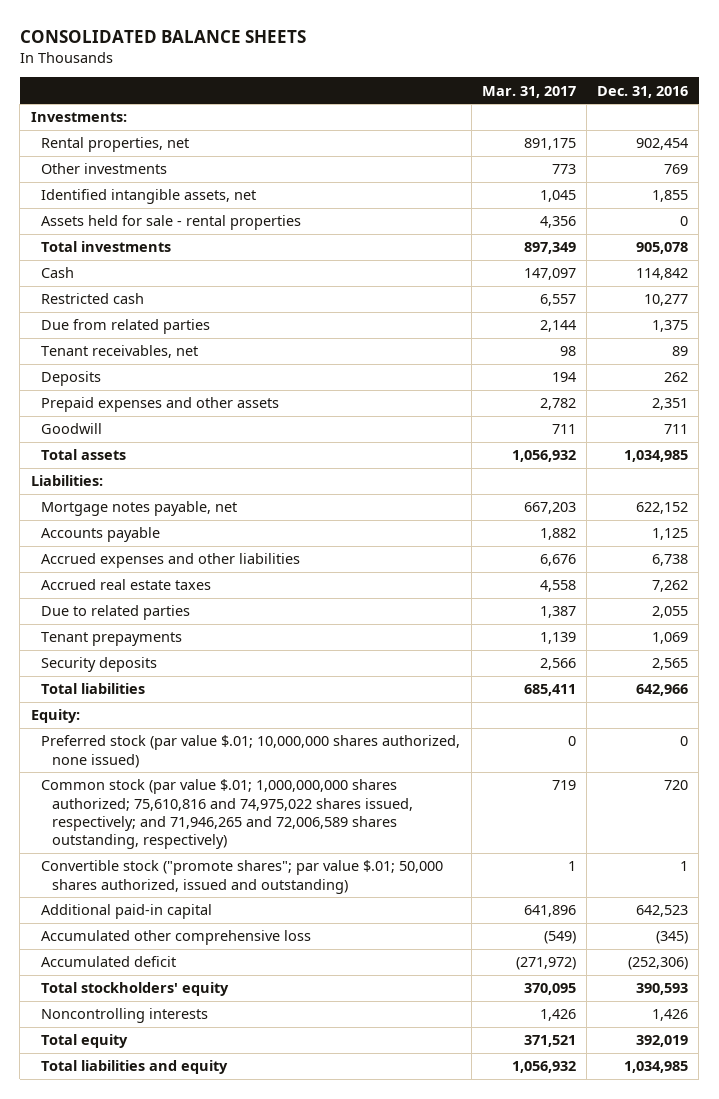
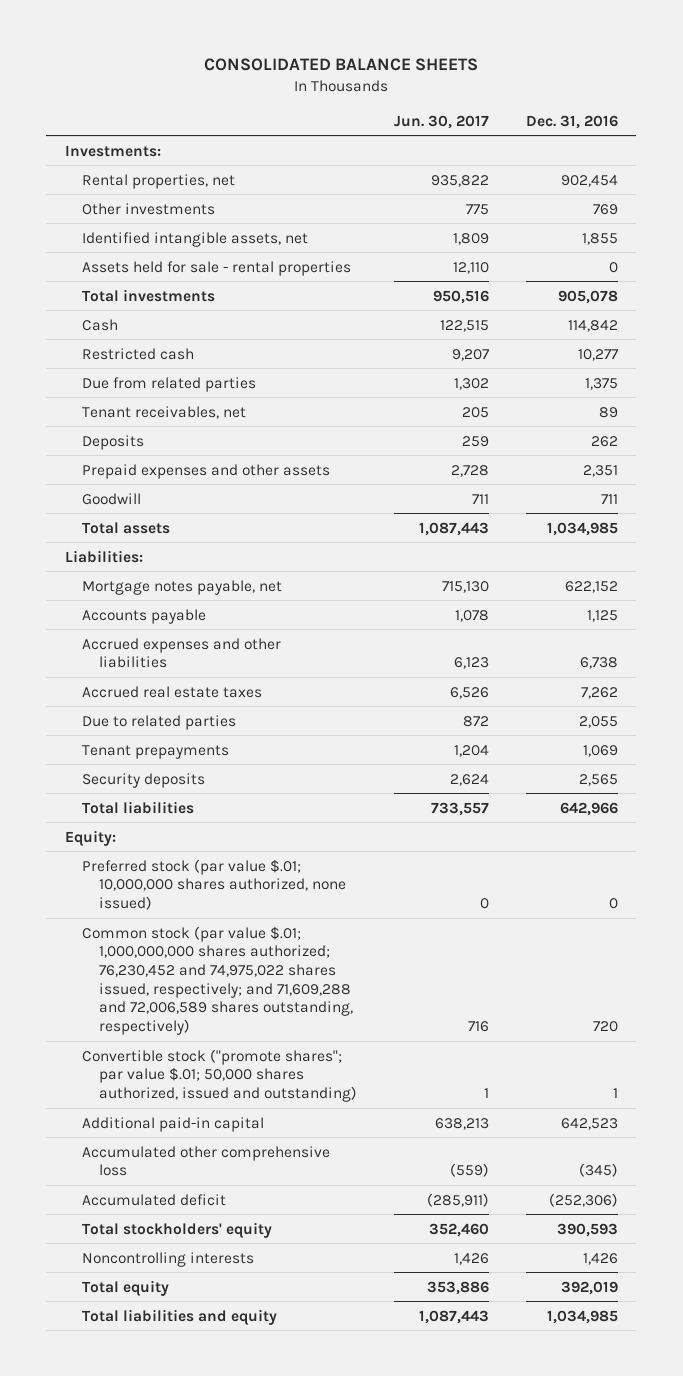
- | Mar. 31, 2017 | Dec. 31, 2016
+ | Jun. 30, 2017 | Dec. 31, 2016
- Common stock (par value $.01; 1,000,000,000 shares authorized; 75,610,816 and 74,975,022 shares issued, respectively; and 71,946,265 and 72,006,589 shares outstanding, respectively) | 719 | 720
+ Common stock (par value $.01; 1,000,000,000 shares authorized; 76,230,452 and 74,975,022 shares issued, respectively; and 71,609,288 and 72,006,589 shares outstanding, respectively) | 716 | 720

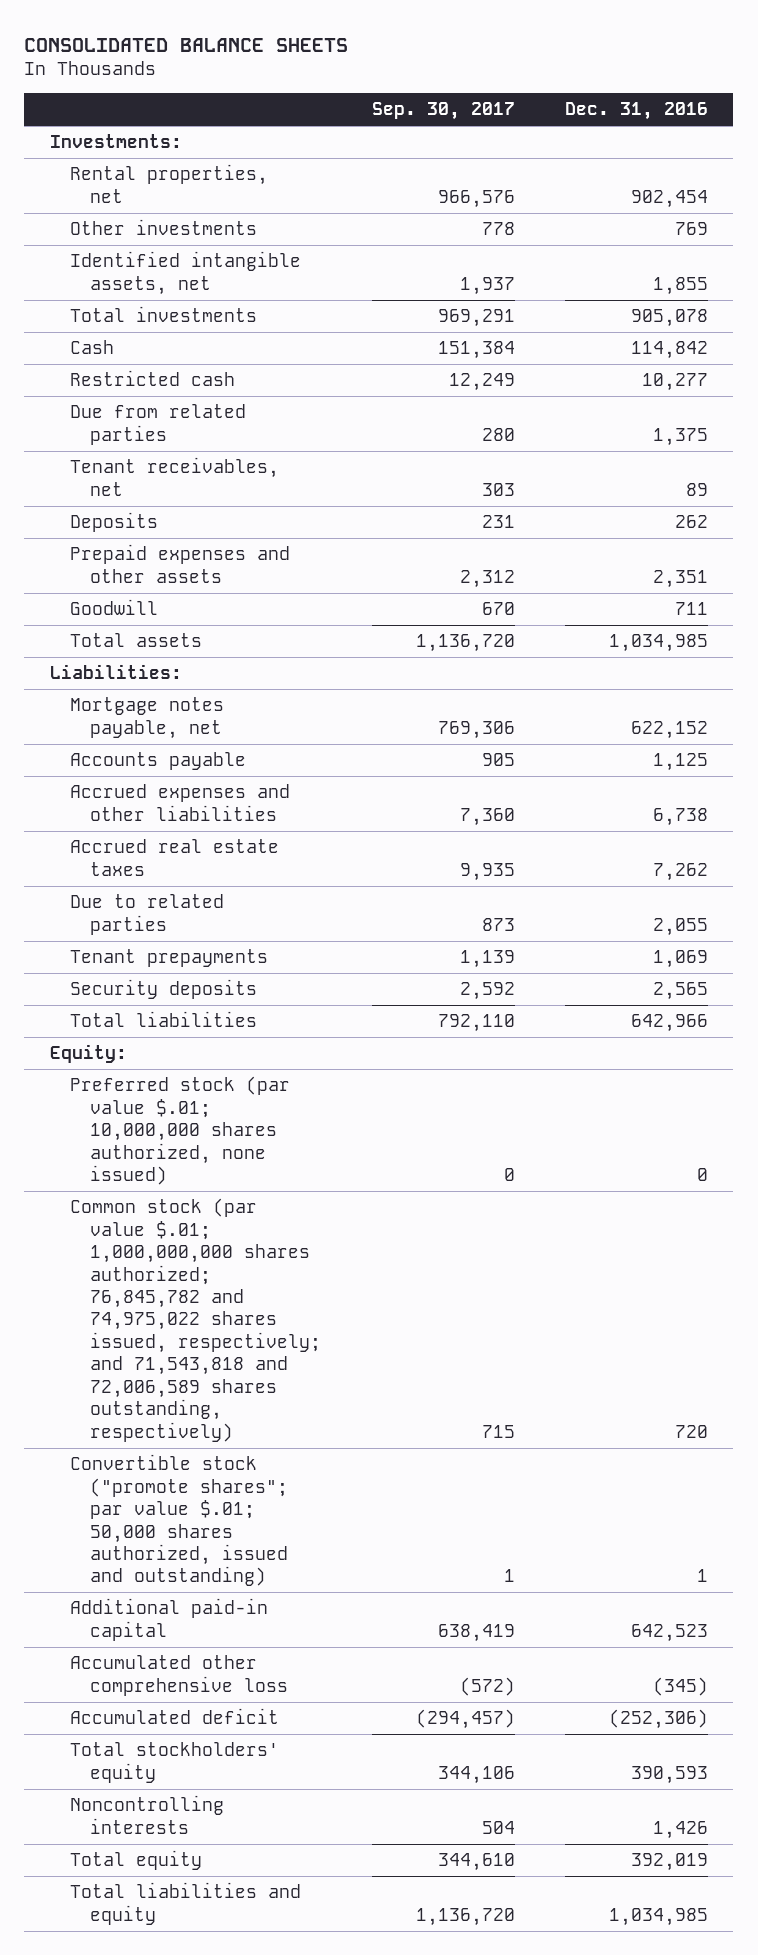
- | Jun. 30, 2017 | Dec. 31, 2016
+ | Sep. 30, 2017 | Dec. 31, 2016
- Assets held for sale - rental properties | 12,110 | 0
- Common stock (par value $.01; 1,000,000,000 shares authorized; 76,230,452 and 74,975,022 shares issued, respectively; and 71,609,288 and 72,006,589 shares outstanding, respectively) | 716 | 720
+ Common stock (par value $.01; 1,000,000,000 shares authorized; 76,845,782 and 74,975,022 shares issued, respectively; and 71,543,818 and 72,006,589 shares outstanding, respectively) | 715 | 720

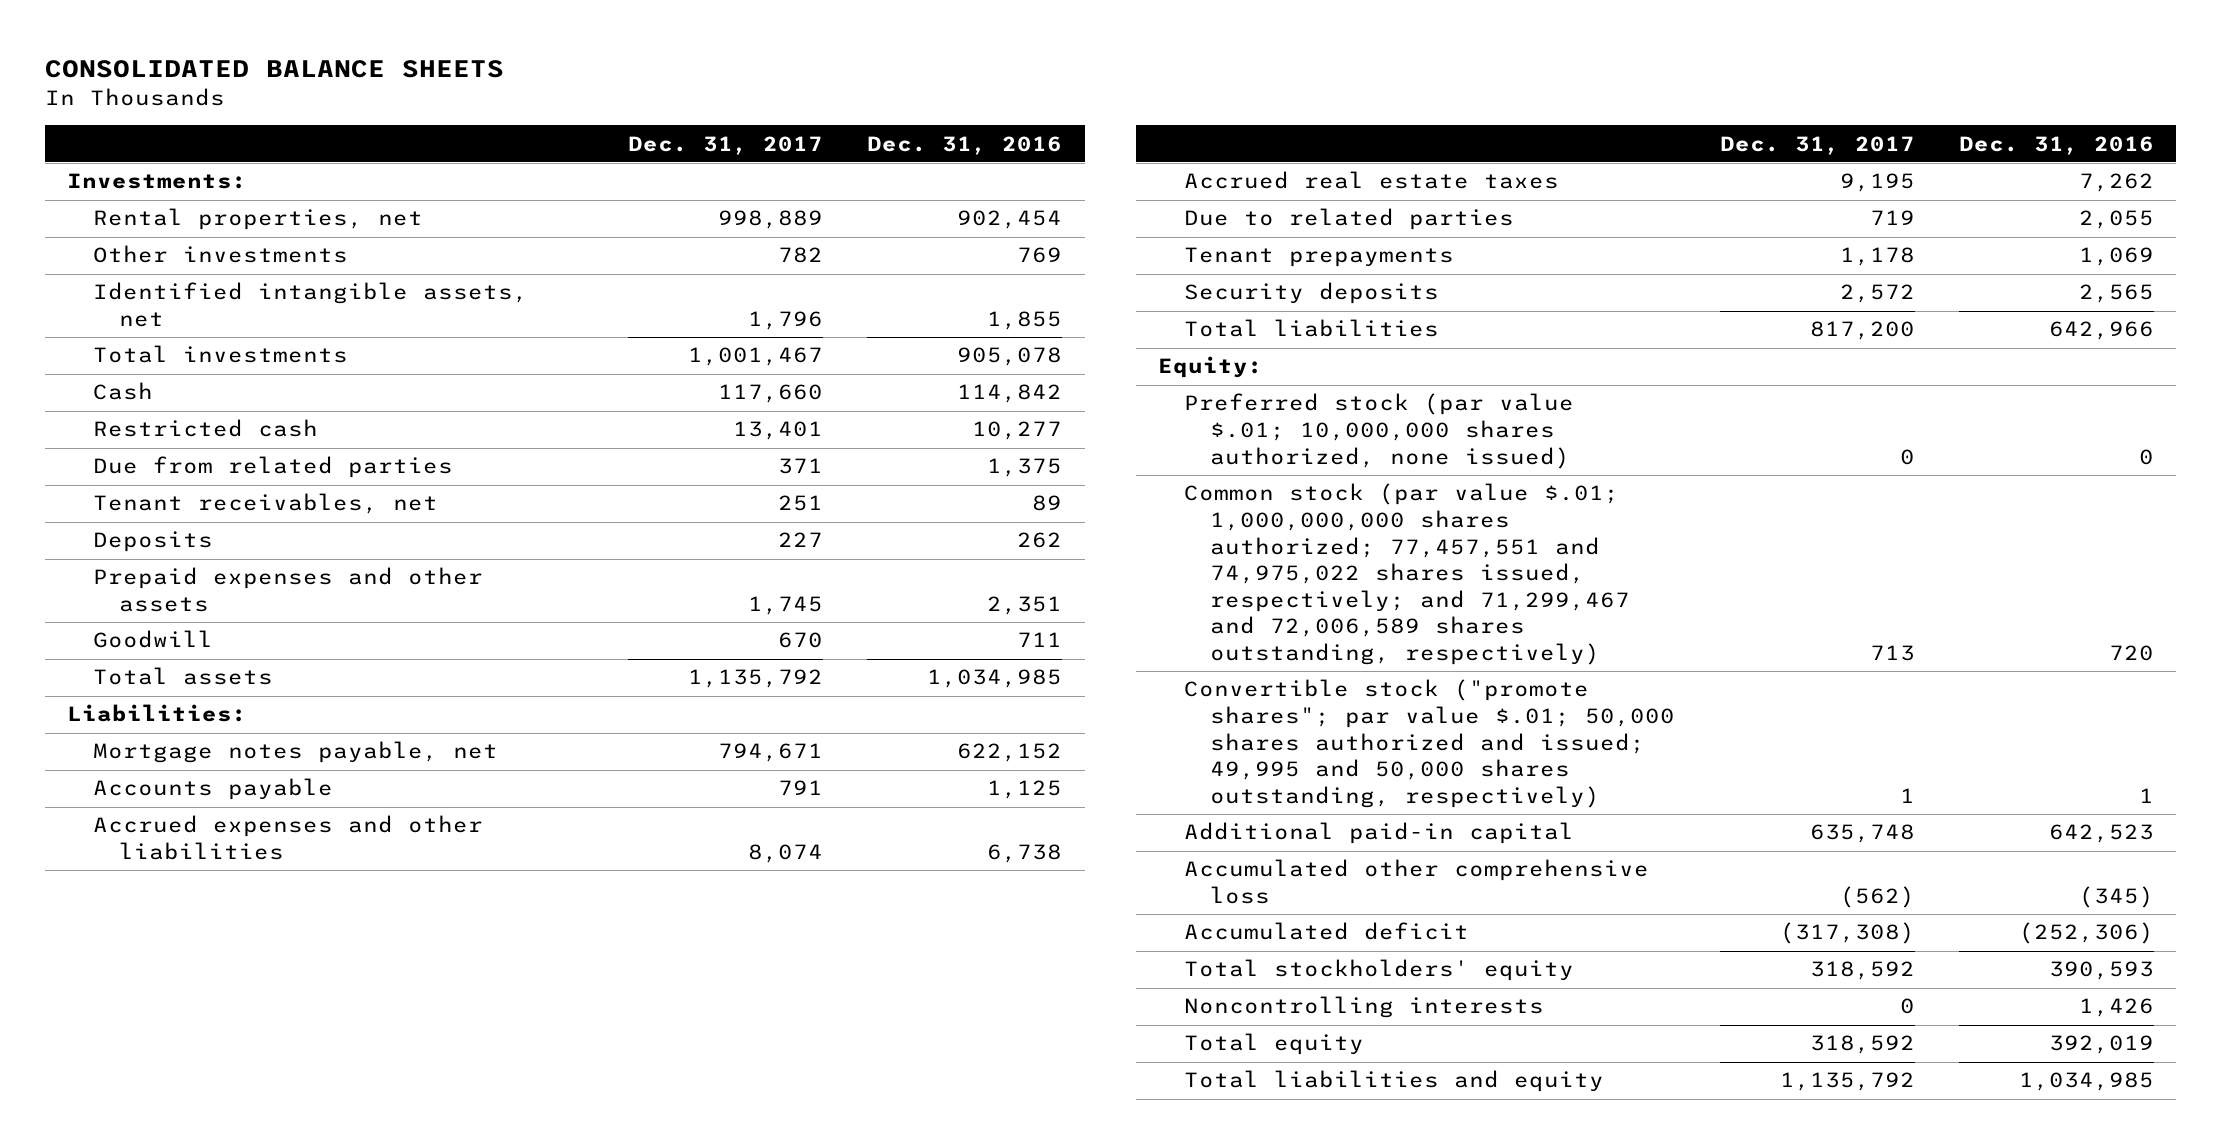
- | Sep. 30, 2017 | Dec. 31, 2016
+ | Dec. 31, 2017 | Dec. 31, 2016
- Common stock (par value $.01; 1,000,000,000 shares authorized; 76,845,782 and 74,975,022 shares issued, respectively; and 71,543,818 and 72,006,589 shares outstanding, respectively) | 715 | 720
- Convertible stock ("promote shares"; par value $.01; 50,000 shares authorized, issued and outstanding) | 1 | 1
+ Common stock (par value $.01; 1,000,000,000 shares authorized; 77,457,551 and 74,975,022 shares issued, respectively; and 71,299,467 and 72,006,589 shares outstanding, respectively) | 713 | 720
+ Convertible stock ("promote shares"; par value $.01; 50,000 shares authorized and issued; 49,995 and 50,000 shares outstanding, respectively) | 1 | 1

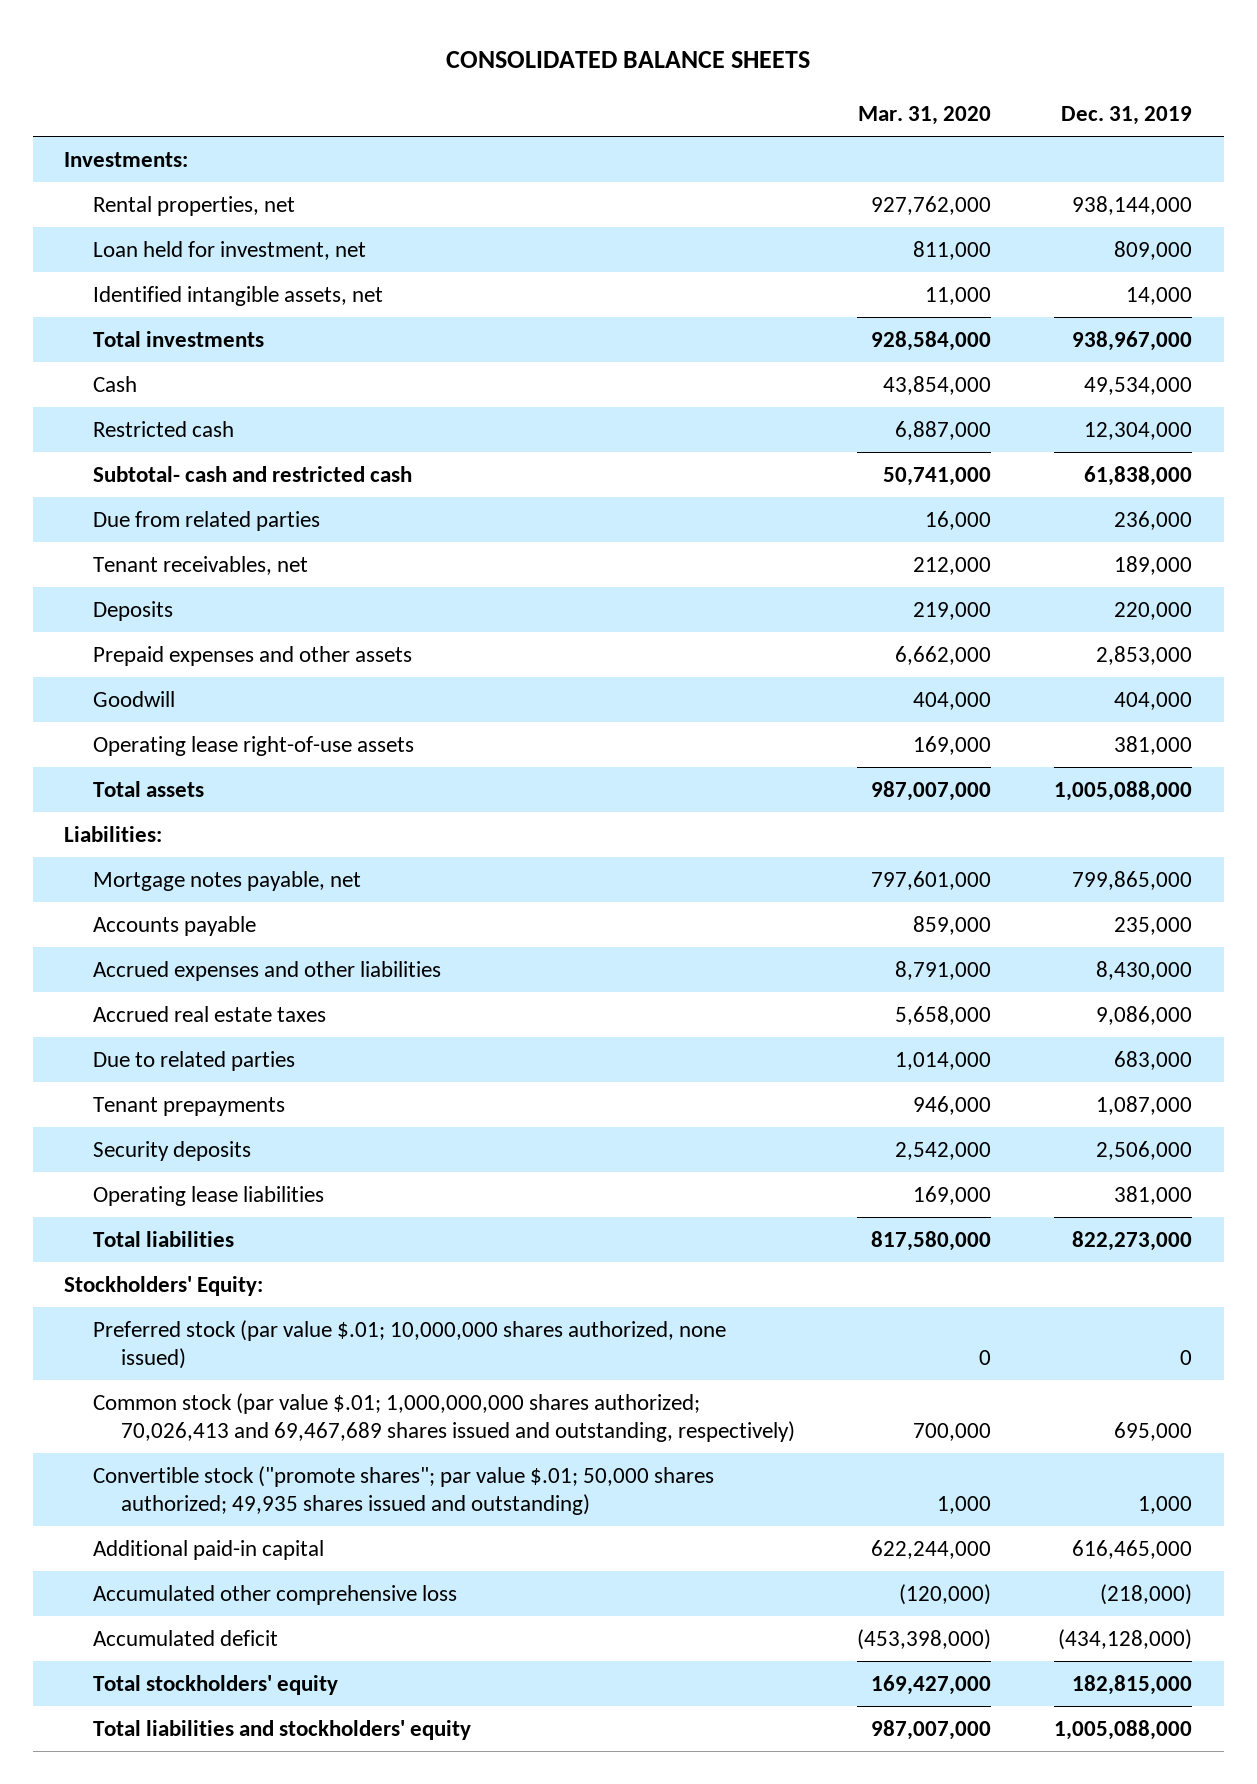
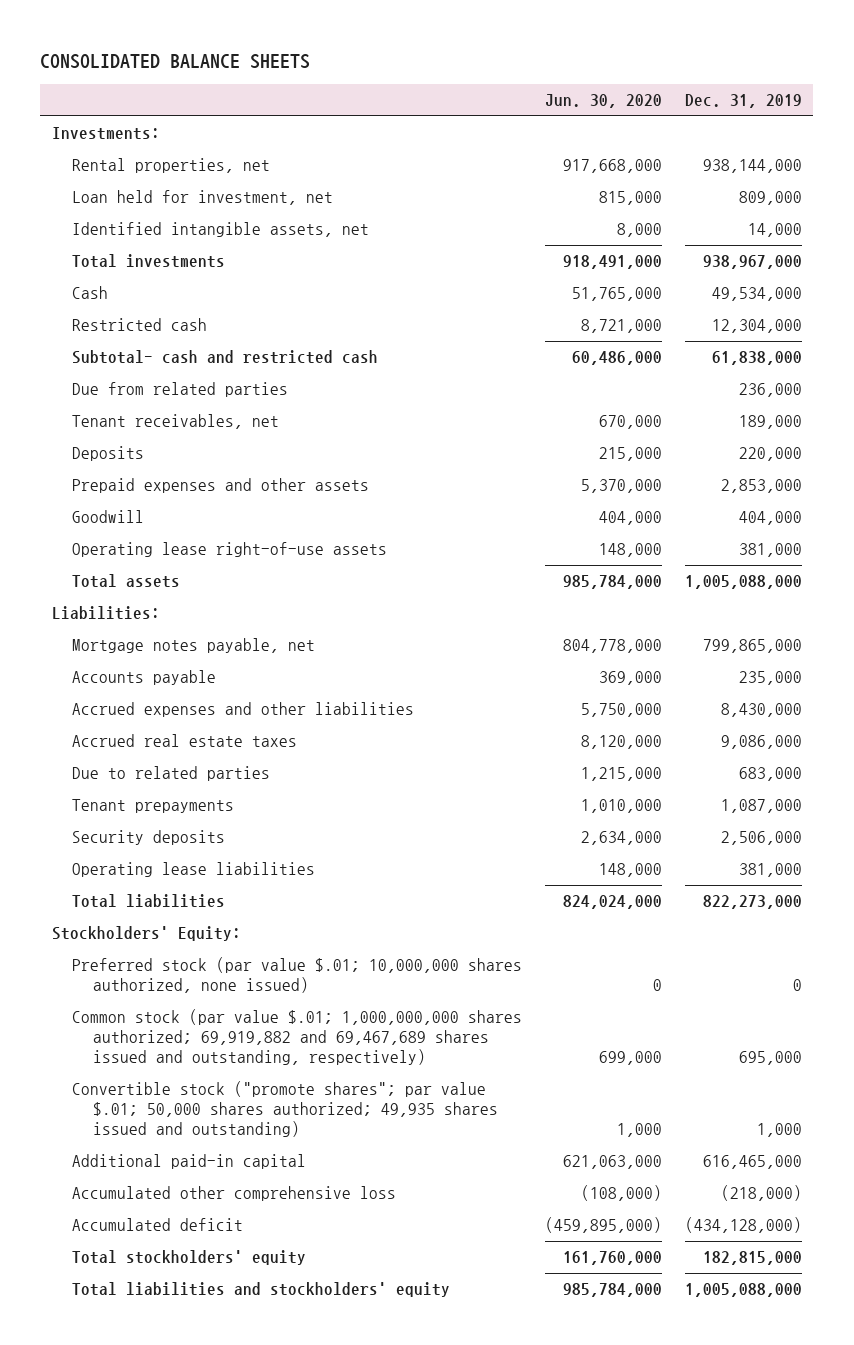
- | Mar. 31, 2020 | Dec. 31, 2019
+ | Jun. 30, 2020 | Dec. 31, 2019
- Common stock (par value $.01; 1,000,000,000 shares authorized; 70,026,413 and 69,467,689 shares issued and outstanding, respectively) | 700,000 | 695,000
+ Common stock (par value $.01; 1,000,000,000 shares authorized; 69,919,882 and 69,467,689 shares issued and outstanding, respectively) | 699,000 | 695,000

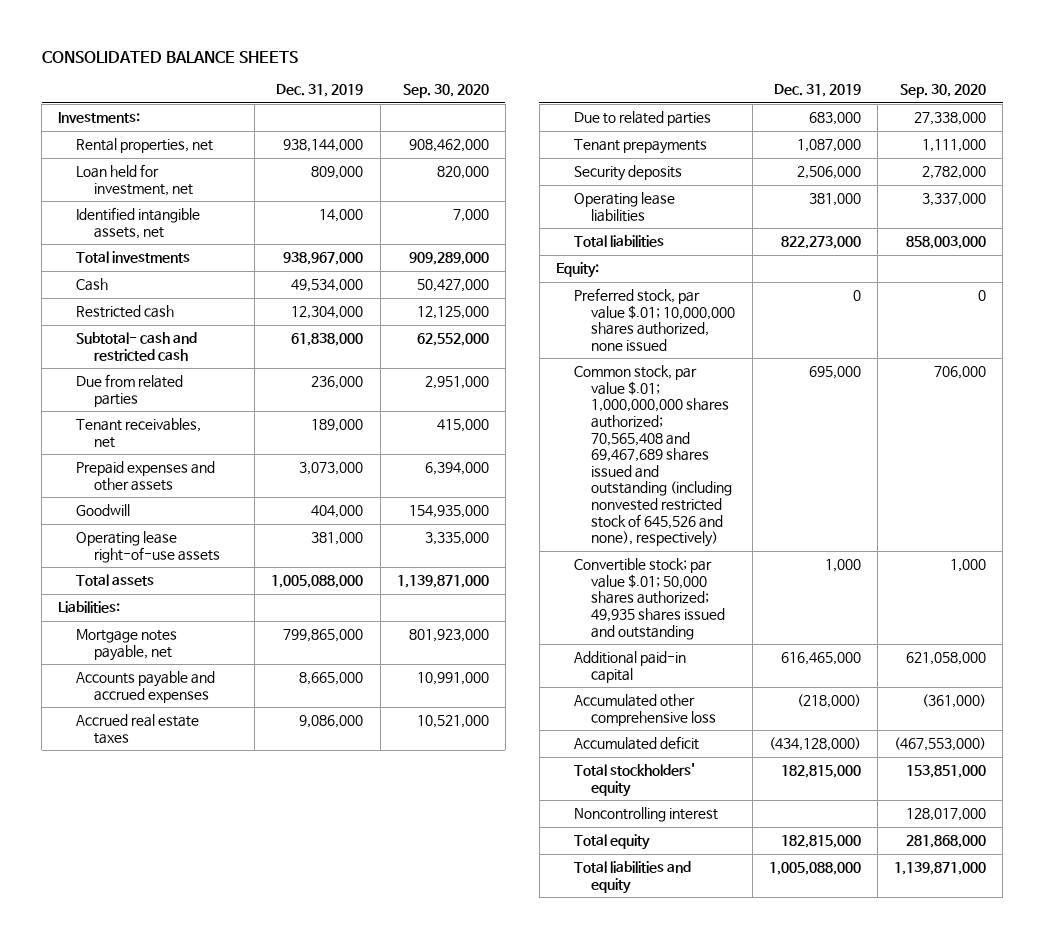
- | Jun. 30, 2020 | Dec. 31, 2019
+ | Dec. 31, 2019 | Sep. 30, 2020
- Deposits | 215,000 | 220,000
- Prepaid expenses and other assets | 5,370,000 | 2,853,000
+ Prepaid expenses and other assets | 3,073,000 | 6,394,000
- Accounts payable | 369,000 | 235,000
- Accrued expenses and other liabilities | 5,750,000 | 8,430,000
+ Accounts payable and accrued expenses | 8,665,000 | 10,991,000
- Stockholders' Equity:
- Preferred stock (par value $.01; 10,000,000 shares authorized, none issued) | 0 | 0
- Common stock (par value $.01; 1,000,000,000 shares authorized; 69,919,882 and 69,467,689 shares issued and outstanding, respectively) | 699,000 | 695,000
- Convertible stock ("promote shares"; par value $.01; 50,000 shares authorized; 49,935 shares issued and outstanding) | 1,000 | 1,000
+ Equity:
+ Preferred stock, par value $.01; 10,000,000 shares authorized, none issued | 0 | 0
+ Common stock, par value $.01; 1,000,000,000 shares authorized; 70,565,408 and 69,467,689 shares issued and outstanding (including nonvested restricted stock of 645,526 and none), respectively) | 695,000 | 706,000
+ Convertible stock; par value $.01; 50,000 shares authorized; 49,935 shares issued and outstanding | 1,000 | 1,000
- Total liabilities and stockholders' equity | 985,784,000 | 1,005,088,000
+ Noncontrolling interest | | 128,017,000
+ Total equity | 182,815,000 | 281,868,000
+ Total liabilities and equity | 1,005,088,000 | 1,139,871,000

